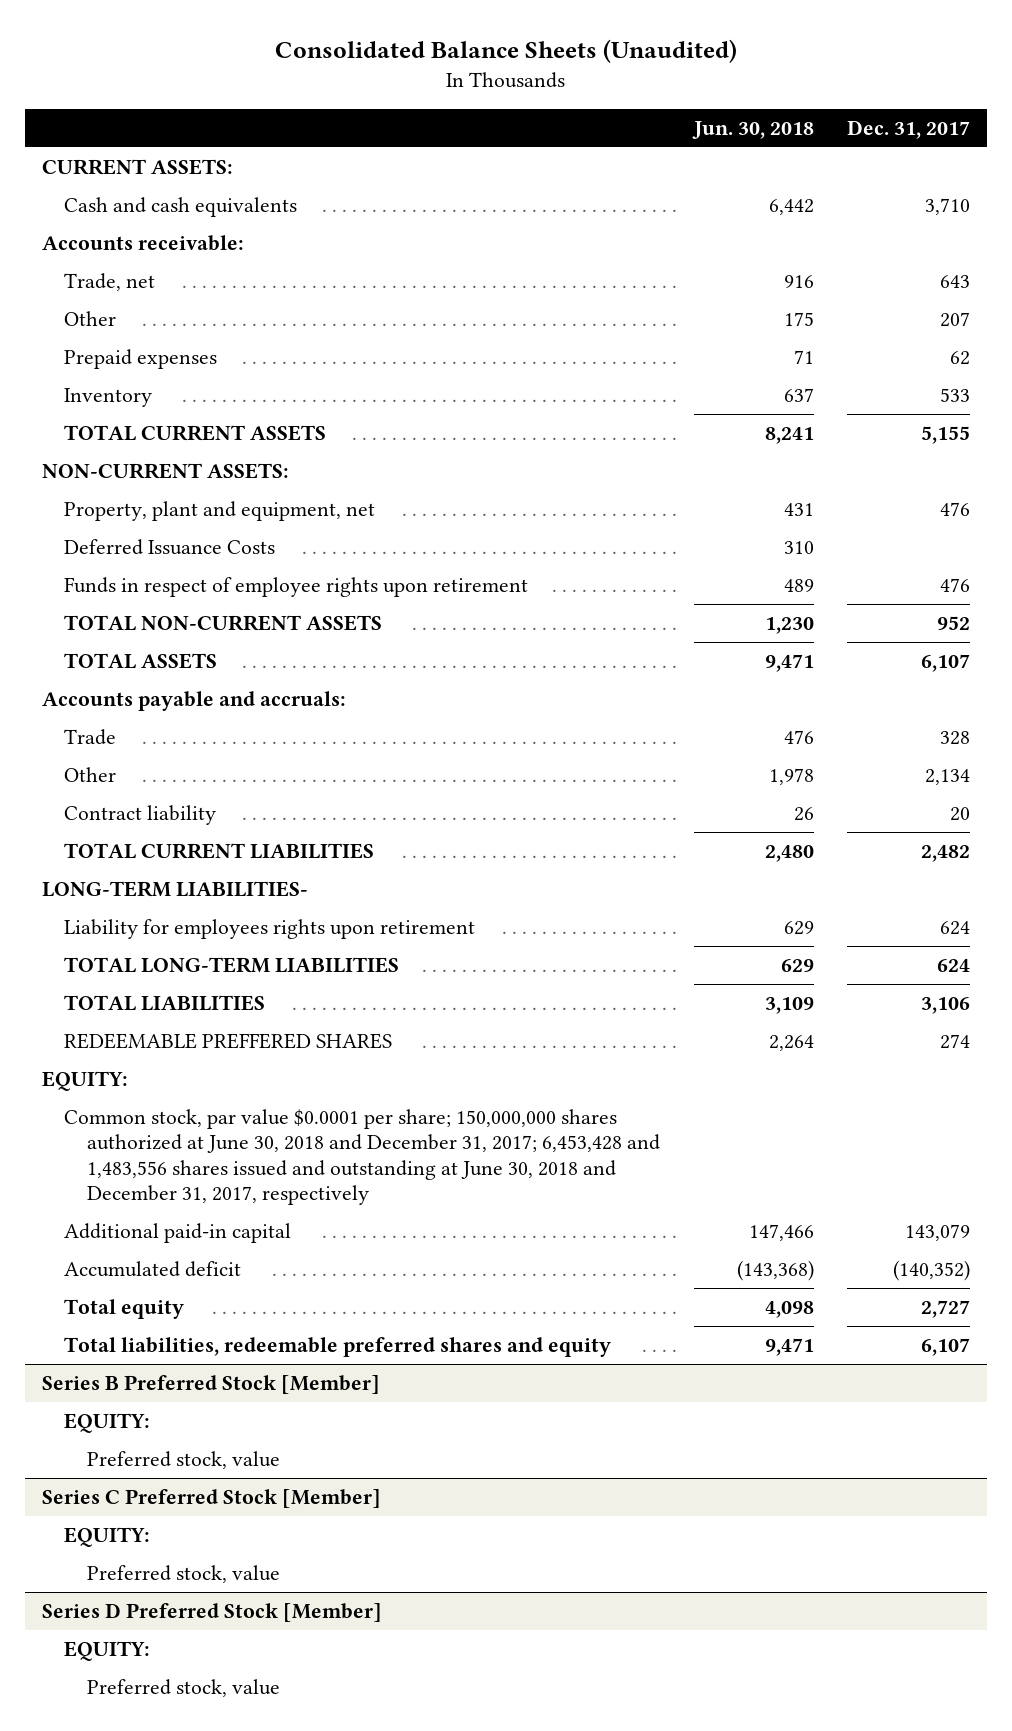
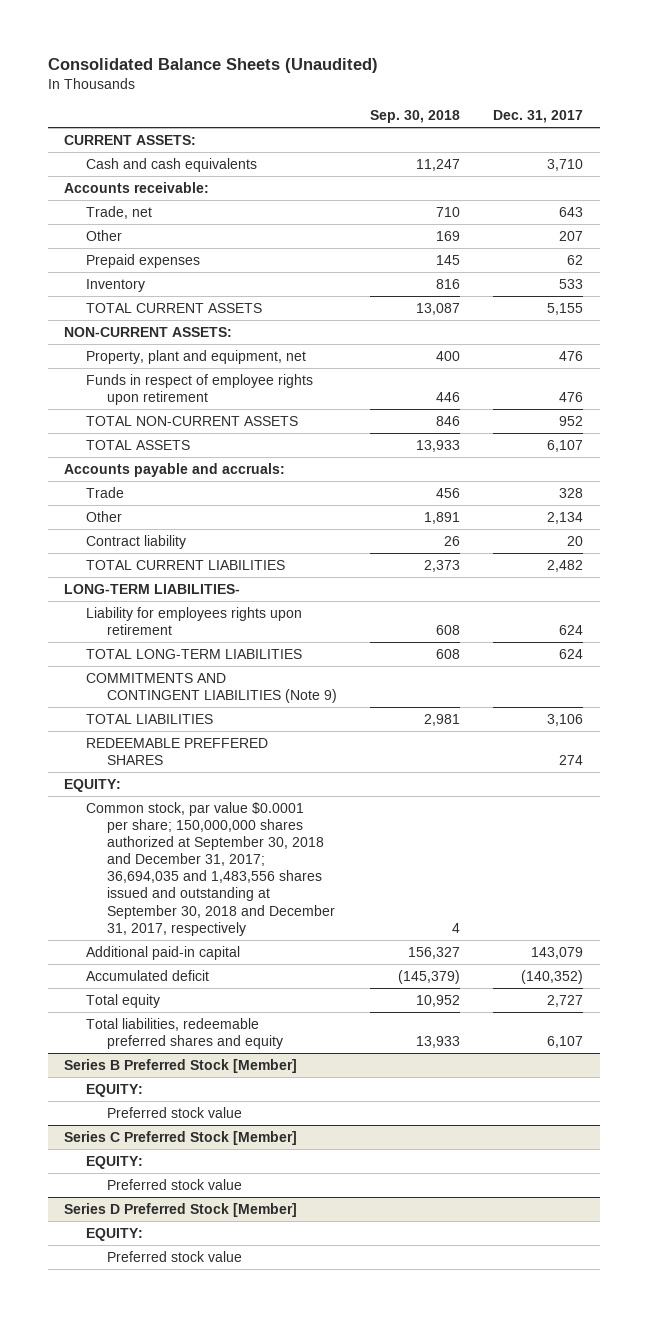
- | Jun. 30, 2018 | Dec. 31, 2017
+ | Sep. 30, 2018 | Dec. 31, 2017
- Deferred Issuance Costs | 310 |
+ COMMITMENTS AND CONTINGENT LIABILITIES (Note 9)
- Common stock, par value $0.0001 per share; 150,000,000 shares authorized at June 30, 2018 and December 31, 2017; 6,453,428 and 1,483,556 shares issued and outstanding at June 30, 2018 and December 31, 2017, respectively
+ Common stock, par value $0.0001 per share; 150,000,000 shares authorized at September 30, 2018 and December 31, 2017; 36,694,035 and 1,483,556 shares issued and outstanding at September 30, 2018 and December 31, 2017, respectively | 4 |
@ Series B Preferred Stock [Member]
- Preferred stock, value
+ Preferred stock value
@ Series C Preferred Stock [Member]
- Preferred stock, value
+ Preferred stock value
@ Series D Preferred Stock [Member]
- Preferred stock, value
+ Preferred stock value

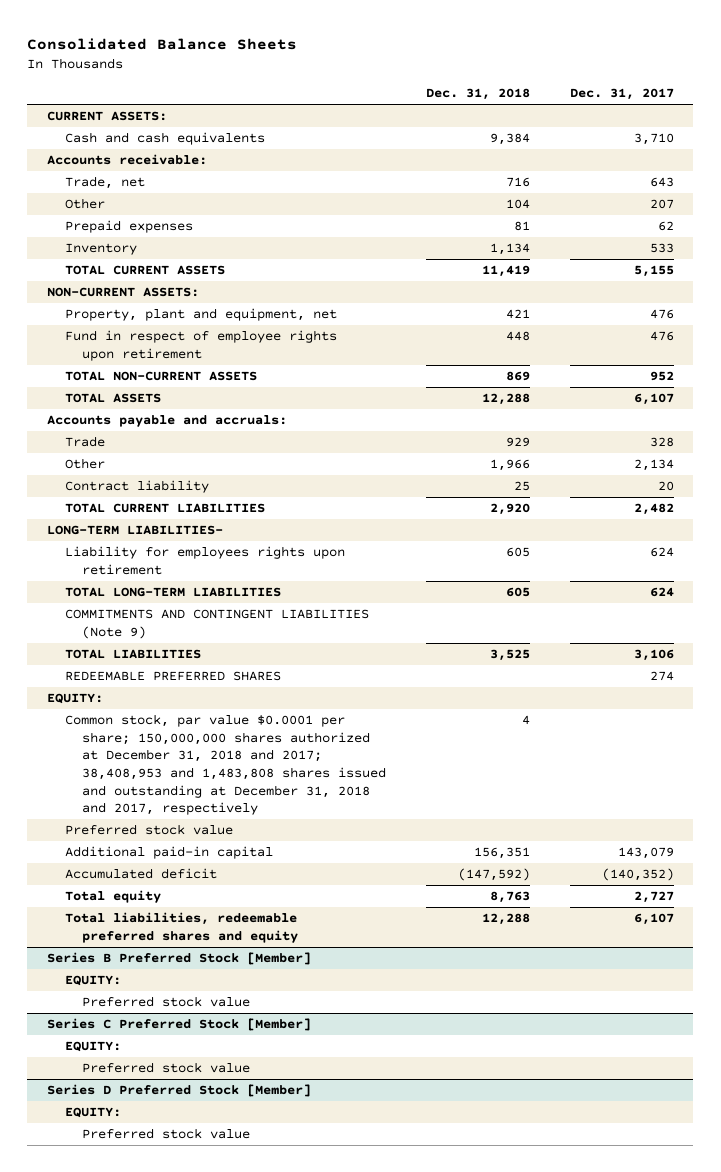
- Consolidated Balance Sheets (Unaudited)
+ Consolidated Balance Sheets
- | Sep. 30, 2018 | Dec. 31, 2017
+ | Dec. 31, 2018 | Dec. 31, 2017
- Funds in respect of employee rights upon retirement | 446 | 476
+ Fund in respect of employee rights upon retirement | 448 | 476
- REDEEMABLE PREFFERED SHARES | | 274
+ REDEEMABLE PREFERRED SHARES | | 274
- Common stock, par value $0.0001 per share; 150,000,000 shares authorized at September 30, 2018 and December 31, 2017; 36,694,035 and 1,483,556 shares issued and outstanding at September 30, 2018 and December 31, 2017, respectively | 4 |
+ Common stock, par value $0.0001 per share; 150,000,000 shares authorized at December 31, 2018 and 2017; 38,408,953 and 1,483,808 shares issued and outstanding at December 31, 2018 and 2017, respectively | 4 |
+ Preferred stock value

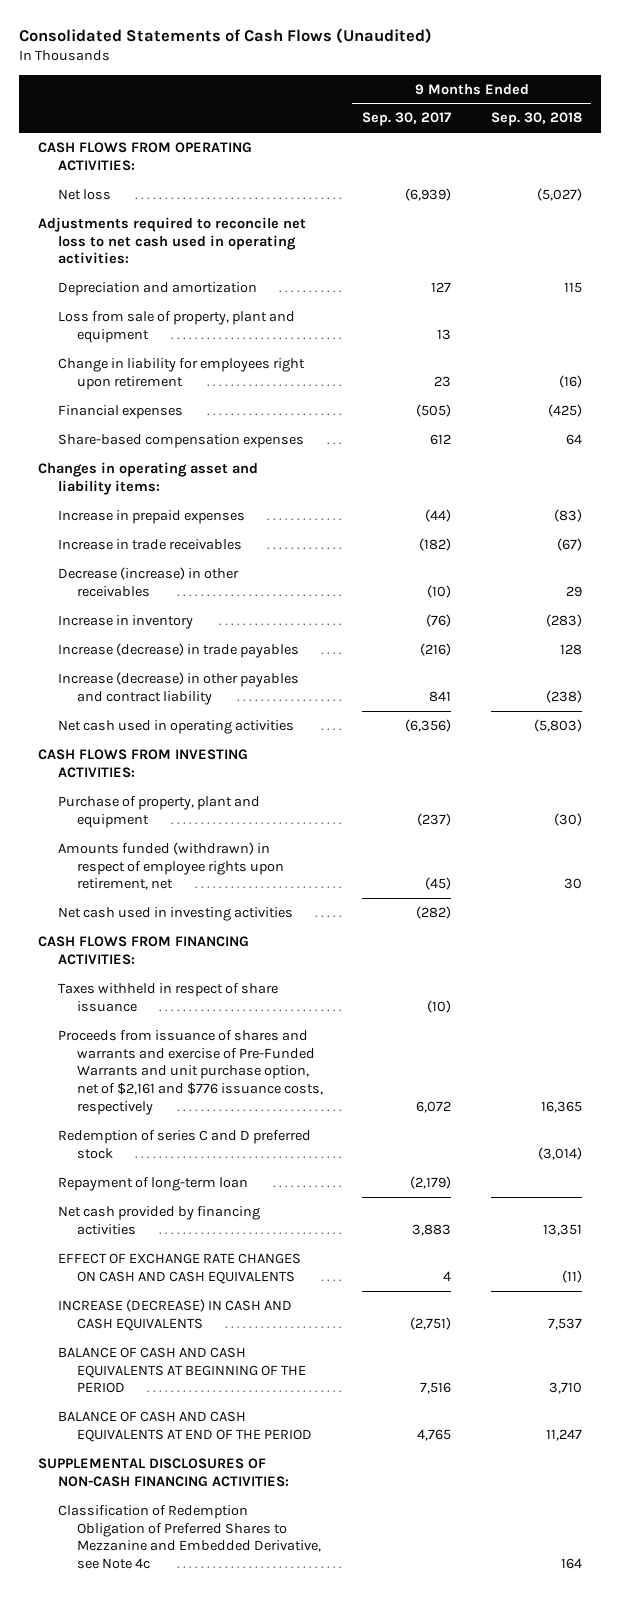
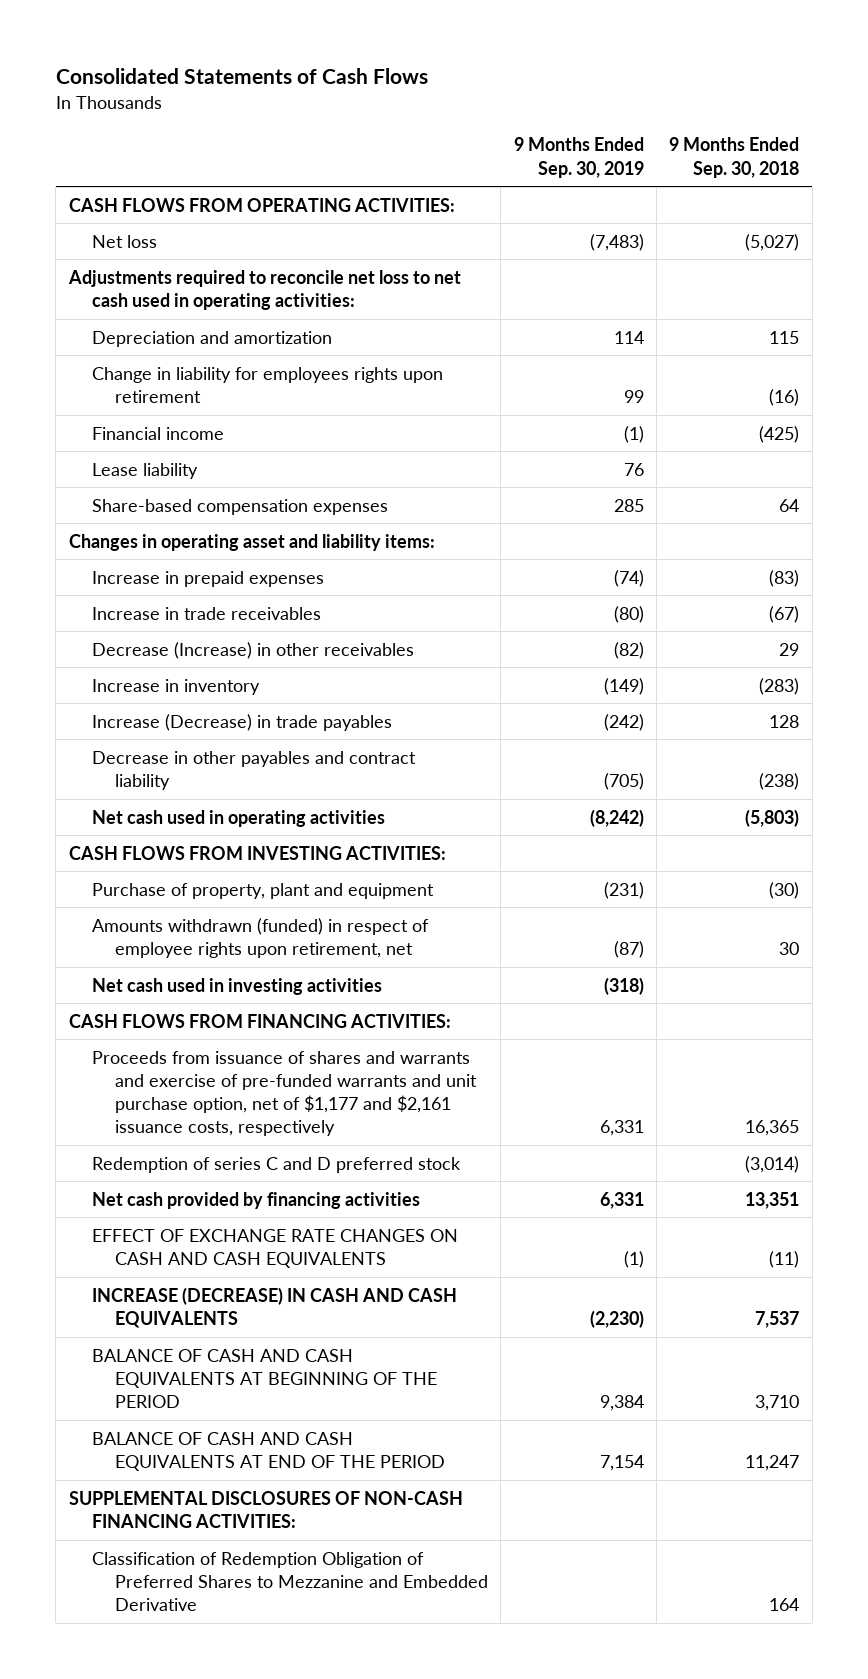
- Consolidated Statements of Cash Flows (Unaudited)
+ Consolidated Statements of Cash Flows
- | 9 Months Ended Sep. 30, 2017 | 9 Months Ended Sep. 30, 2018
+ | 9 Months Ended Sep. 30, 2019 | 9 Months Ended Sep. 30, 2018
- Loss from sale of property, plant and equipment | 13 |
- Change in liability for employees right upon retirement | 23 | (16)
- Financial expenses | (505) | (425)
+ Change in liability for employees rights upon retirement | 99 | (16)
+ Financial income | (1) | (425)
+ Lease liability | 76 |
- Decrease (increase) in other receivables | (10) | 29
+ Decrease (Increase) in other receivables | (82) | 29
- Increase (decrease) in trade payables | (216) | 128
- Increase (decrease) in other payables and contract liability | 841 | (238)
+ Increase (Decrease) in trade payables | (242) | 128
+ Decrease in other payables and contract liability | (705) | (238)
- Amounts funded (withdrawn) in respect of employee rights upon retirement, net | (45) | 30
+ Amounts withdrawn (funded) in respect of employee rights upon retirement, net | (87) | 30
- Taxes withheld in respect of share issuance | (10) |
- Proceeds from issuance of shares and warrants and exercise of Pre-Funded Warrants and unit purchase option, net of $2,161 and $776 issuance costs, respectively | 6,072 | 16,365
+ Proceeds from issuance of shares and warrants and exercise of pre-funded warrants and unit purchase option, net of $1,177 and $2,161 issuance costs, respectively | 6,331 | 16,365
- Repayment of long-term loan | (2,179) |
- Classification of Redemption Obligation of Preferred Shares to Mezzanine and Embedded Derivative, see Note 4c | | 164
+ Classification of Redemption Obligation of Preferred Shares to Mezzanine and Embedded Derivative | | 164

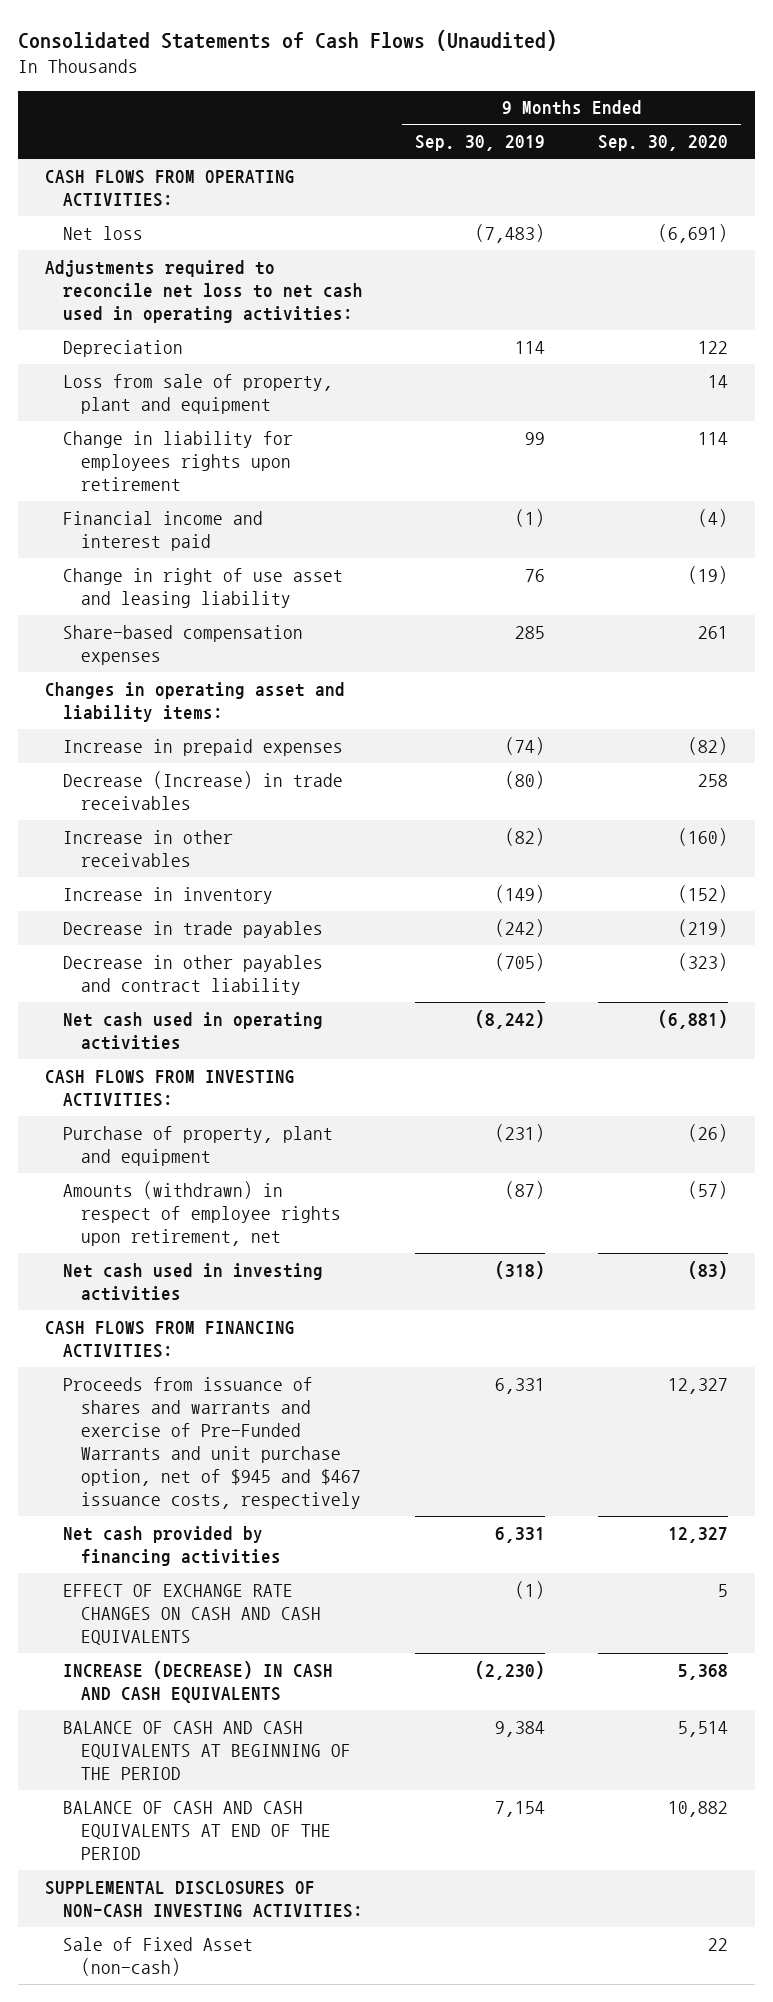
- Consolidated Statements of Cash Flows
+ Consolidated Statements of Cash Flows (Unaudited)
- | 9 Months Ended Sep. 30, 2019 | 9 Months Ended Sep. 30, 2018
+ | 9 Months Ended Sep. 30, 2019 | 9 Months Ended Sep. 30, 2020
- Depreciation and amortization | 114 | 115
+ Depreciation | 114 | 122
+ Loss from sale of property, plant and equipment | | 14
- Financial income | (1) | (425)
- Lease liability | 76 |
+ Financial income and interest paid | (1) | (4)
+ Change in right of use asset and leasing liability | 76 | (19)
- Increase in trade receivables | (80) | (67)
- Decrease (Increase) in other receivables | (82) | 29
+ Decrease (Increase) in trade receivables | (80) | 258
+ Increase in other receivables | (82) | (160)
- Increase (Decrease) in trade payables | (242) | 128
+ Decrease in trade payables | (242) | (219)
- Amounts withdrawn (funded) in respect of employee rights upon retirement, net | (87) | 30
+ Amounts (withdrawn) in respect of employee rights upon retirement, net | (87) | (57)
- Proceeds from issuance of shares and warrants and exercise of pre-funded warrants and unit purchase option, net of $1,177 and $2,161 issuance costs, respectively | 6,331 | 16,365
- Redemption of series C and D preferred stock | | (3,014)
+ Proceeds from issuance of shares and warrants and exercise of Pre-Funded Warrants and unit purchase option, net of $945 and $467 issuance costs, respectively | 6,331 | 12,327
- SUPPLEMENTAL DISCLOSURES OF NON-CASH FINANCING ACTIVITIES:
- Classification of Redemption Obligation of Preferred Shares to Mezzanine and Embedded Derivative | | 164
+ SUPPLEMENTAL DISCLOSURES OF NON-CASH INVESTING ACTIVITIES:
+ Sale of Fixed Asset (non-cash) | | 22

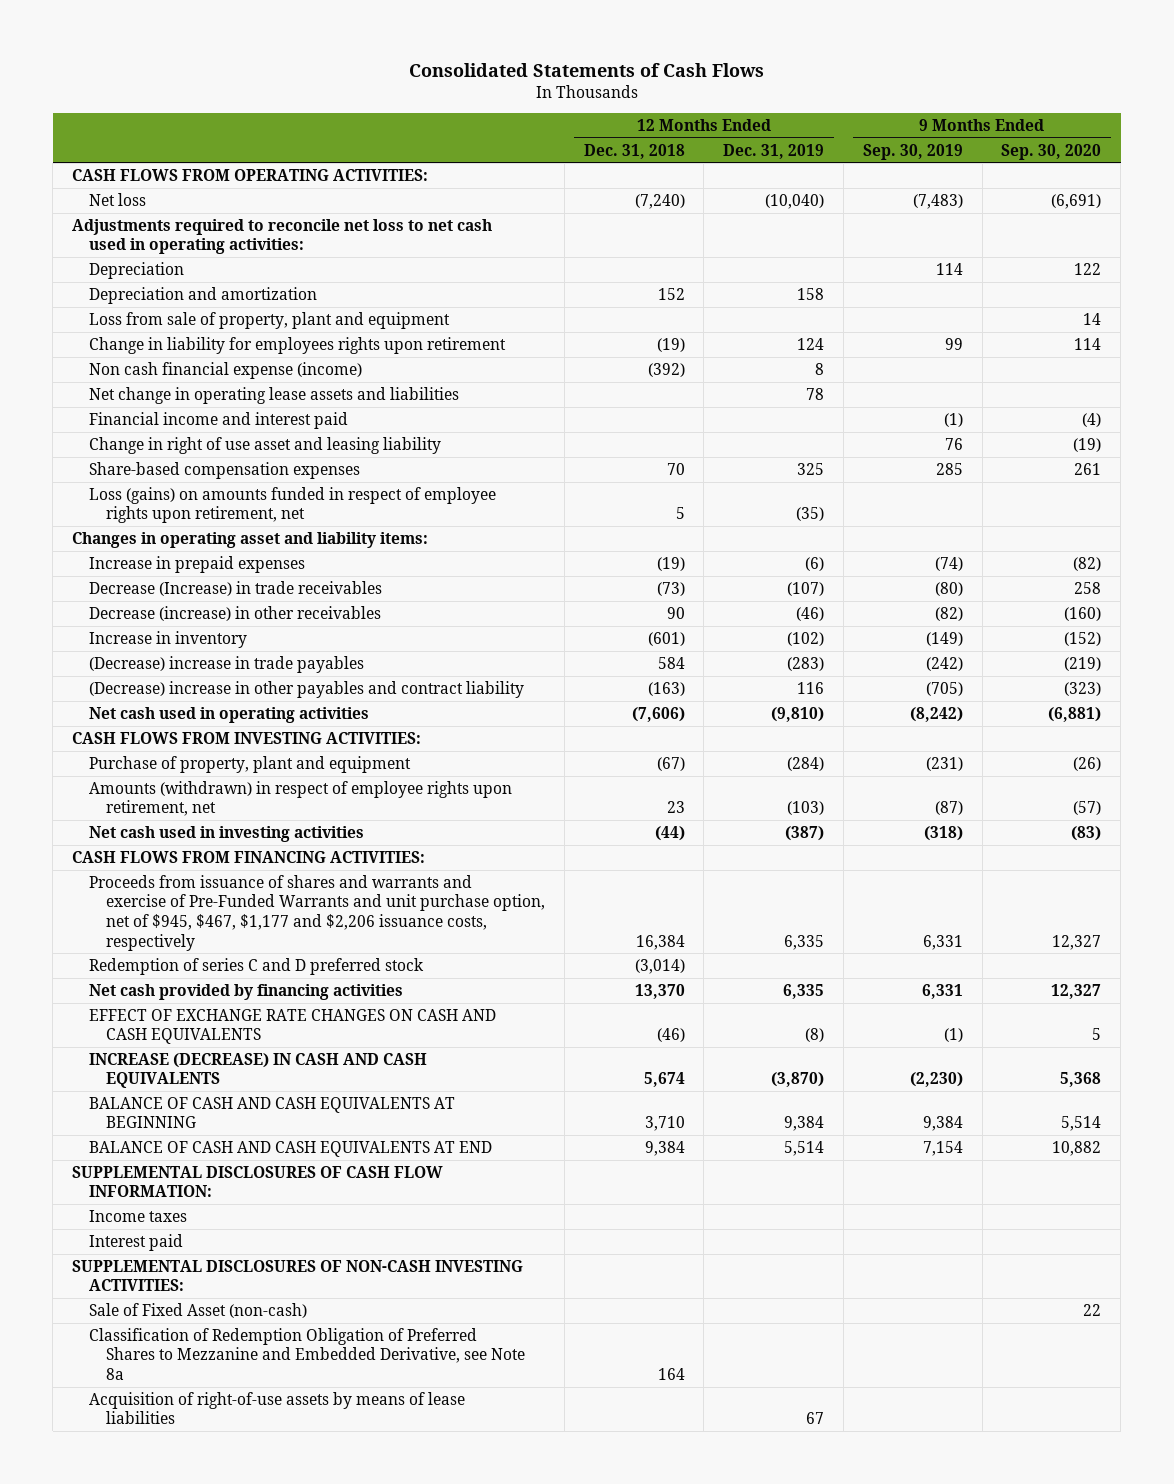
- Consolidated Statements of Cash Flows (Unaudited)
+ Consolidated Statements of Cash Flows
- | 9 Months Ended Sep. 30, 2019 | 9 Months Ended Sep. 30, 2020
+ | 12 Months Ended Dec. 31, 2018 | 12 Months Ended Dec. 31, 2019 | 9 Months Ended Sep. 30, 2019 | 9 Months Ended Sep. 30, 2020
+ Depreciation and amortization | 152 | 158 | |
+ Non cash financial expense (income) | (392) | 8 | |
+ Net change in operating lease assets and liabilities | | 78 | |
+ Loss (gains) on amounts funded in respect of employee rights upon retirement, net | 5 | (35) | |
- Increase in other receivables | (82) | (160)
+ Decrease (increase) in other receivables | 90 | (46) | (82) | (160)
- Decrease in trade payables | (242) | (219)
- Decrease in other payables and contract liability | (705) | (323)
+ (Decrease) increase in trade payables | 584 | (283) | (242) | (219)
+ (Decrease) increase in other payables and contract liability | (163) | 116 | (705) | (323)
- Proceeds from issuance of shares and warrants and exercise of Pre-Funded Warrants and unit purchase option, net of $945 and $467 issuance costs, respectively | 6,331 | 12,327
+ Proceeds from issuance of shares and warrants and exercise of Pre-Funded Warrants and unit purchase option, net of $945, $467, $1,177 and $2,206 issuance costs, respectively | 16,384 | 6,335 | 6,331 | 12,327
+ Redemption of series C and D preferred stock | (3,014) | | |
- BALANCE OF CASH AND CASH EQUIVALENTS AT BEGINNING OF THE PERIOD | 9,384 | 5,514
- BALANCE OF CASH AND CASH EQUIVALENTS AT END OF THE PERIOD | 7,154 | 10,882
+ BALANCE OF CASH AND CASH EQUIVALENTS AT BEGINNING | 3,710 | 9,384 | 9,384 | 5,514
+ BALANCE OF CASH AND CASH EQUIVALENTS AT END | 9,384 | 5,514 | 7,154 | 10,882
+ SUPPLEMENTAL DISCLOSURES OF CASH FLOW INFORMATION:
+ Income taxes
+ Interest paid
+ Classification of Redemption Obligation of Preferred Shares to Mezzanine and Embedded Derivative, see Note 8a | 164 | | |
+ Acquisition of right-of-use assets by means of lease liabilities | | 67 | |

